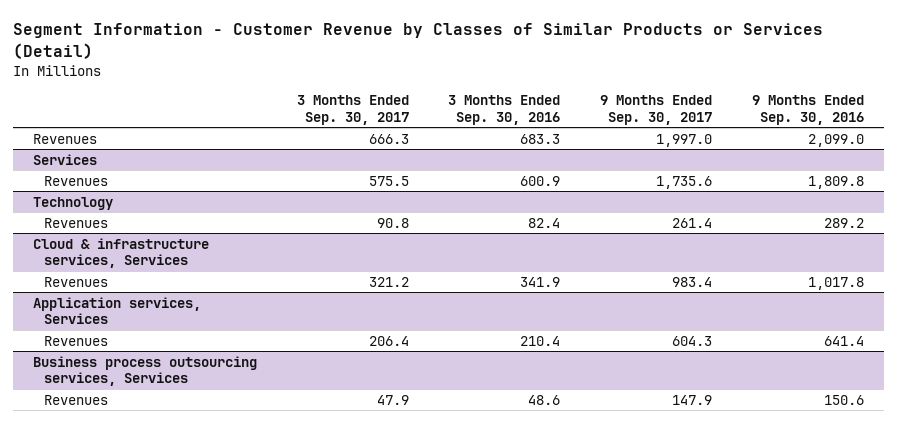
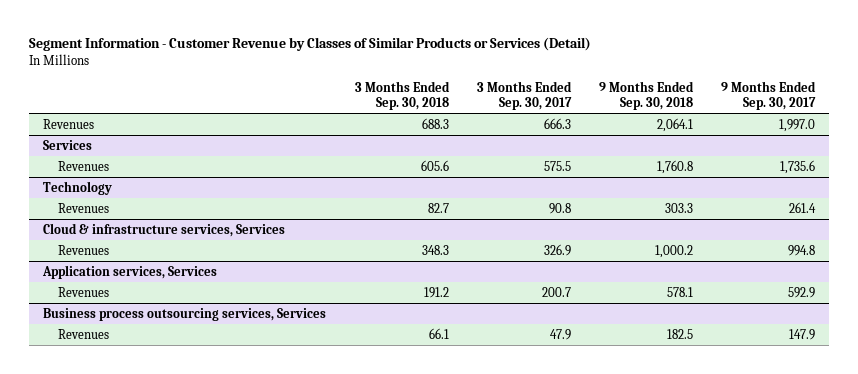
- | 3 Months Ended Sep. 30, 2017 | 3 Months Ended Sep. 30, 2016 | 9 Months Ended Sep. 30, 2017 | 9 Months Ended Sep. 30, 2016
+ | 3 Months Ended Sep. 30, 2018 | 3 Months Ended Sep. 30, 2017 | 9 Months Ended Sep. 30, 2018 | 9 Months Ended Sep. 30, 2017
@ Cloud & infrastructure services, Services
- Revenues | 321.2 | 341.9 | 983.4 | 1,017.8
+ Revenues | 348.3 | 326.9 | 1,000.2 | 994.8
@ Application services, Services
- Revenues | 206.4 | 210.4 | 604.3 | 641.4
+ Revenues | 191.2 | 200.7 | 578.1 | 592.9

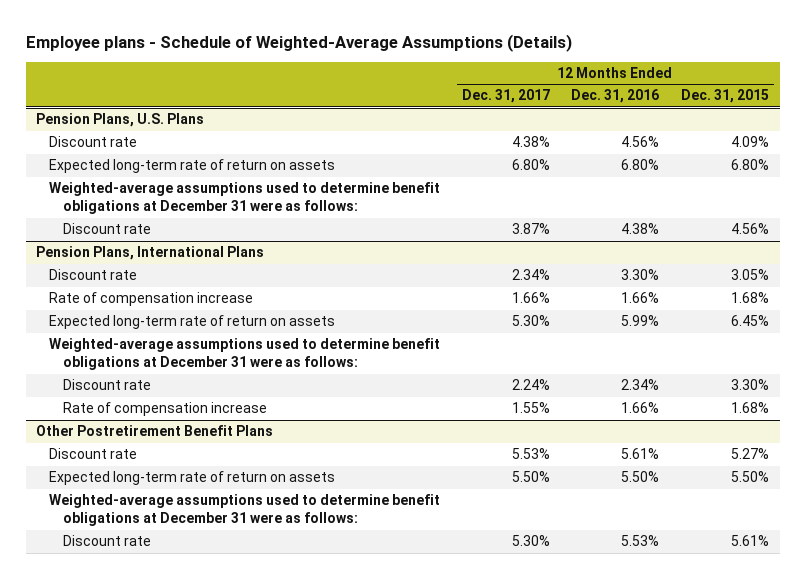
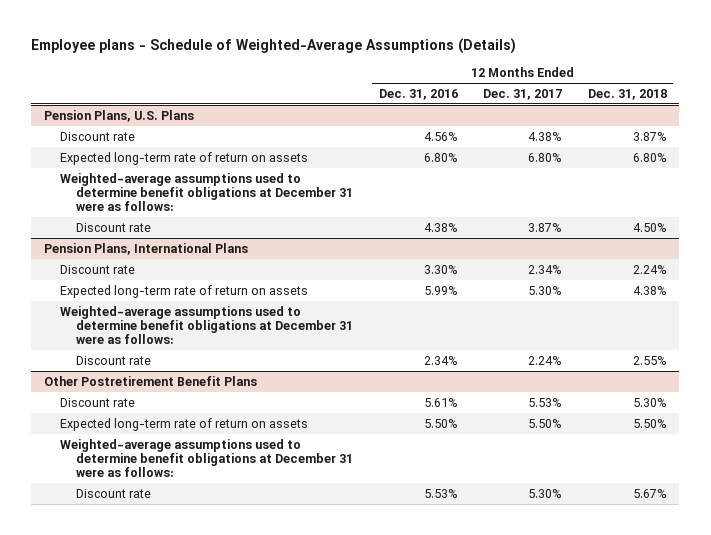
- | 12 Months Ended Dec. 31, 2017 | 12 Months Ended Dec. 31, 2016 | 12 Months Ended Dec. 31, 2015
+ | 12 Months Ended Dec. 31, 2016 | 12 Months Ended Dec. 31, 2017 | 12 Months Ended Dec. 31, 2018
@ Pension Plans, International Plans
- Rate of compensation increase | 1.66% | 1.66% | 1.68%
- Rate of compensation increase | 1.55% | 1.66% | 1.68%

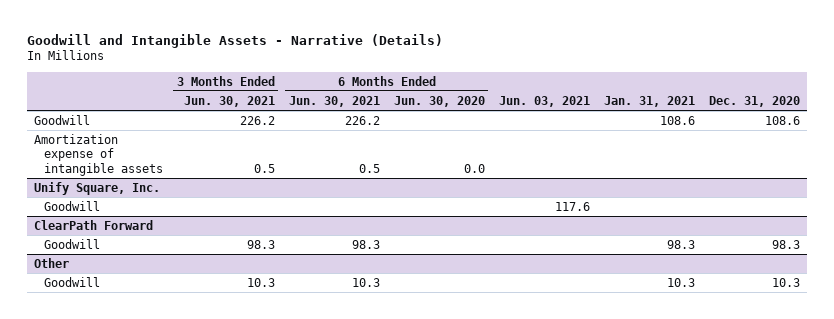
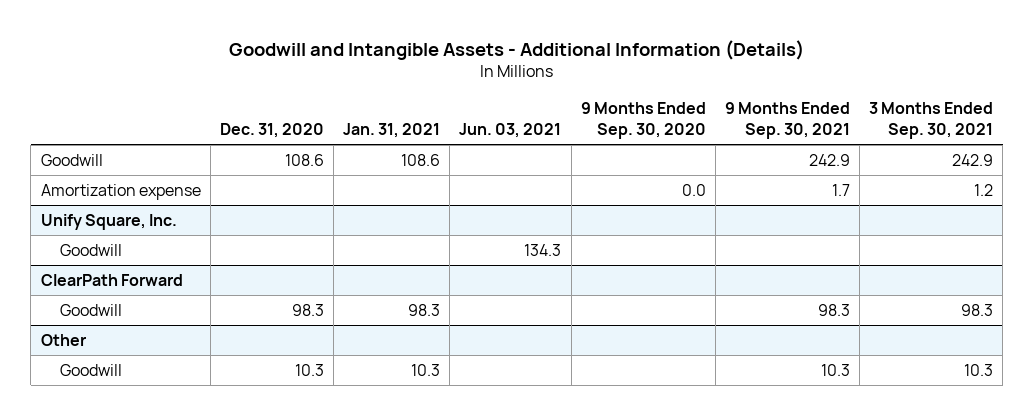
- Goodwill and Intangible Assets - Narrative (Details)
+ Goodwill and Intangible Assets - Additional Information (Details)
- | 3 Months Ended Jun. 30, 2021 | 6 Months Ended Jun. 30, 2021 | 6 Months Ended Jun. 30, 2020 | Jun. 03, 2021 | Jan. 31, 2021 | Dec. 31, 2020
+ | Dec. 31, 2020 | Jan. 31, 2021 | Jun. 03, 2021 | 9 Months Ended Sep. 30, 2020 | 9 Months Ended Sep. 30, 2021 | 3 Months Ended Sep. 30, 2021
- Amortization expense of intangible assets | 0.5 | 0.5 | 0.0 | | |
+ Amortization expense | | | | 0.0 | 1.7 | 1.2
@ Unify Square, Inc.
- Goodwill | | | | 117.6 | |
+ Goodwill | | | 134.3 | | |

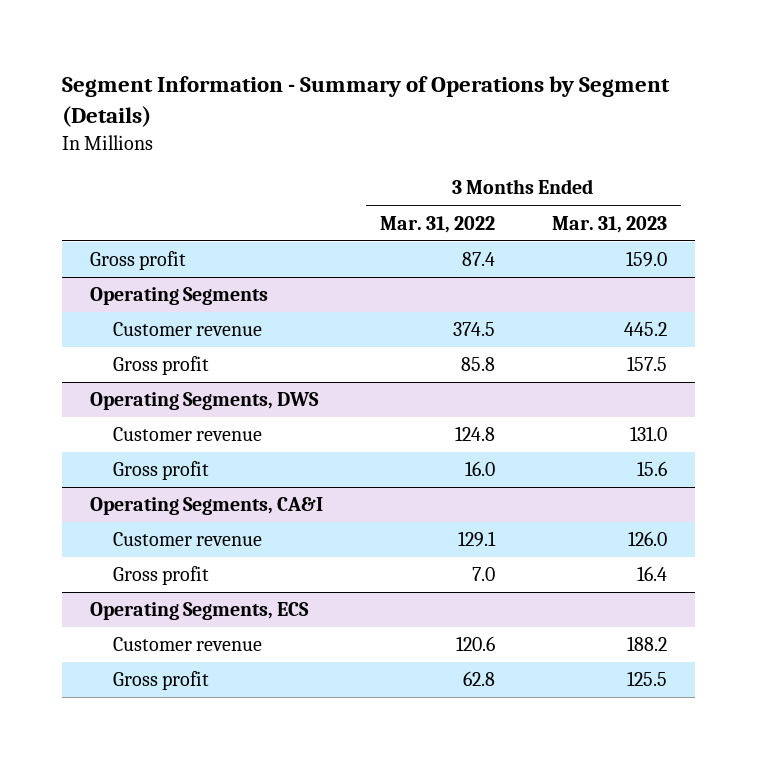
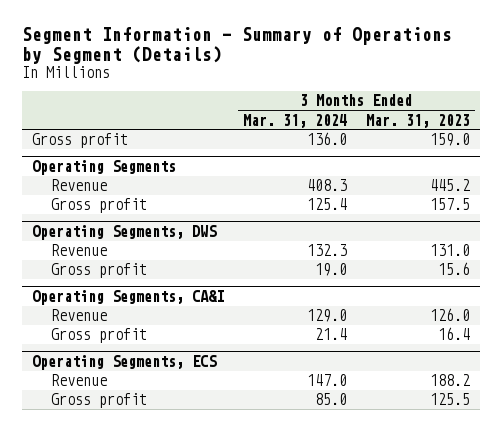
- | 3 Months Ended Mar. 31, 2022 | 3 Months Ended Mar. 31, 2023
+ | 3 Months Ended Mar. 31, 2024 | 3 Months Ended Mar. 31, 2023
@ Operating Segments
- Customer revenue | 374.5 | 445.2
+ Revenue | 408.3 | 445.2
@ Operating Segments, DWS
- Customer revenue | 124.8 | 131.0
+ Revenue | 132.3 | 131.0
@ Operating Segments, CA&I
- Customer revenue | 129.1 | 126.0
+ Revenue | 129.0 | 126.0
@ Operating Segments, ECS
- Customer revenue | 120.6 | 188.2
+ Revenue | 147.0 | 188.2

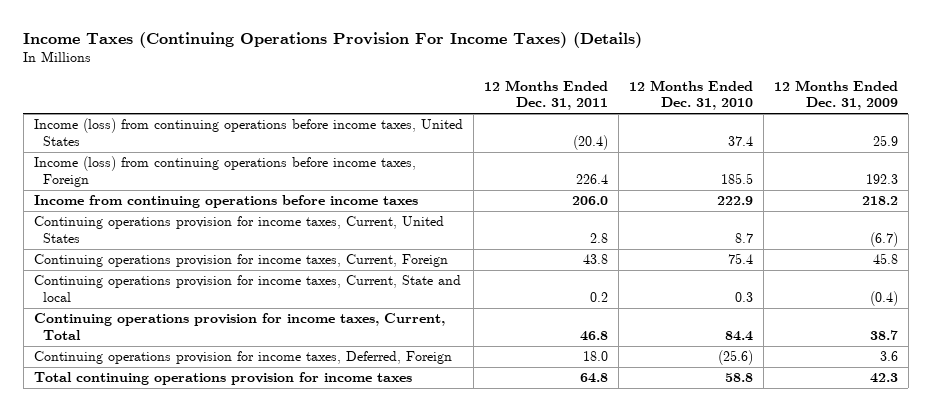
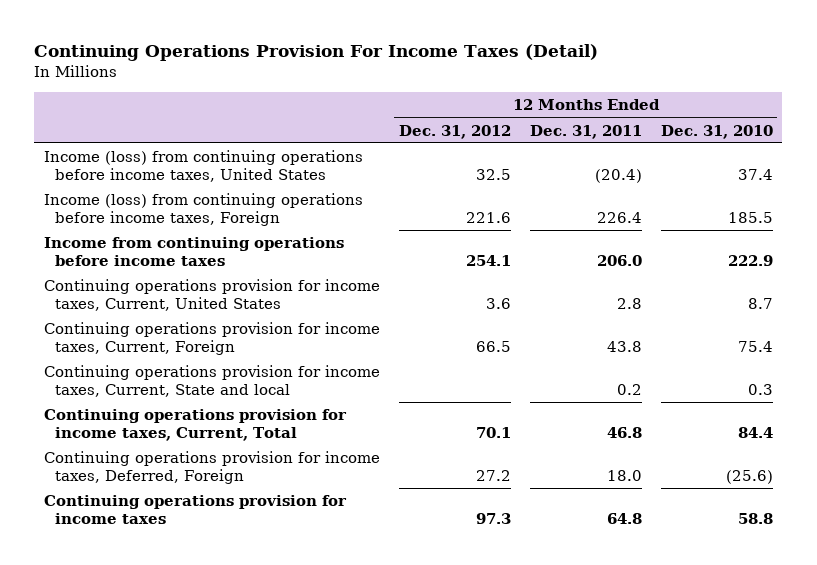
- Income Taxes (Continuing Operations Provision For Income Taxes) (Details)
+ Continuing Operations Provision For Income Taxes (Detail)
- | 12 Months Ended Dec. 31, 2011 | 12 Months Ended Dec. 31, 2010 | 12 Months Ended Dec. 31, 2009
+ | 12 Months Ended Dec. 31, 2012 | 12 Months Ended Dec. 31, 2011 | 12 Months Ended Dec. 31, 2010
- Total continuing operations provision for income taxes | 64.8 | 58.8 | 42.3
+ Continuing operations provision for income taxes | 97.3 | 64.8 | 58.8

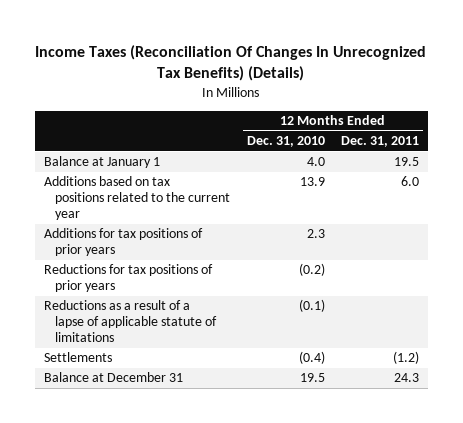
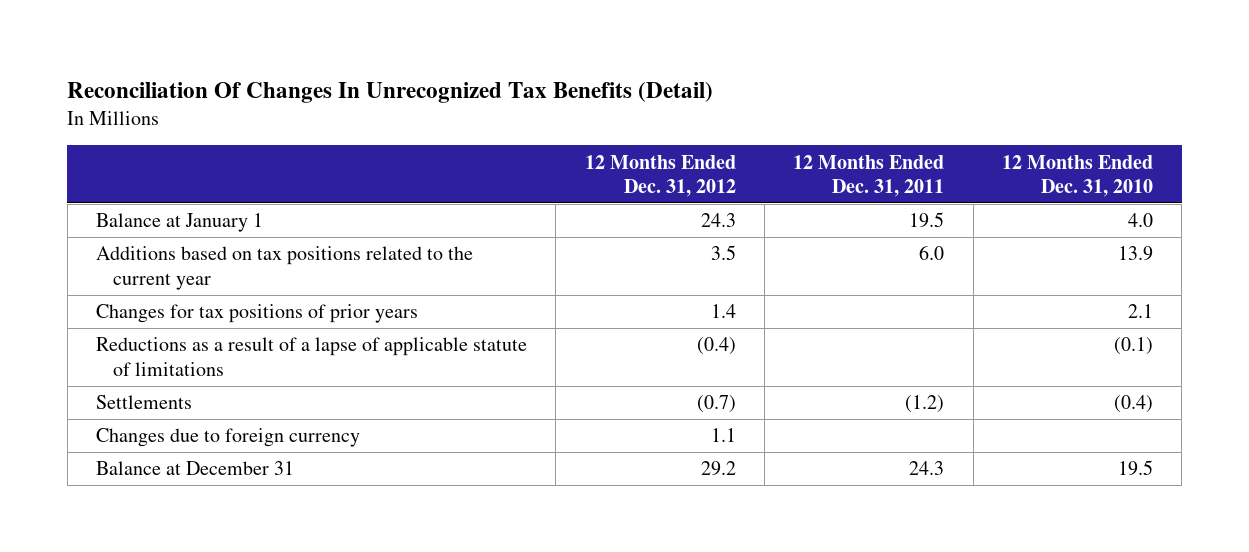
- Income Taxes (Reconciliation Of Changes In Unrecognized Tax Benefits) (Details)
+ Reconciliation Of Changes In Unrecognized Tax Benefits (Detail)
- | 12 Months Ended Dec. 31, 2010 | 12 Months Ended Dec. 31, 2011
+ | 12 Months Ended Dec. 31, 2012 | 12 Months Ended Dec. 31, 2011 | 12 Months Ended Dec. 31, 2010
- Additions for tax positions of prior years | 2.3 |
- Reductions for tax positions of prior years | (0.2) |
+ Changes for tax positions of prior years | 1.4 | | 2.1
+ Changes due to foreign currency | 1.1 | |

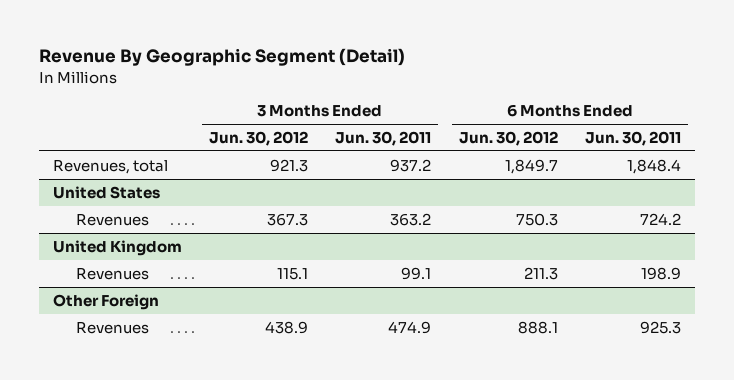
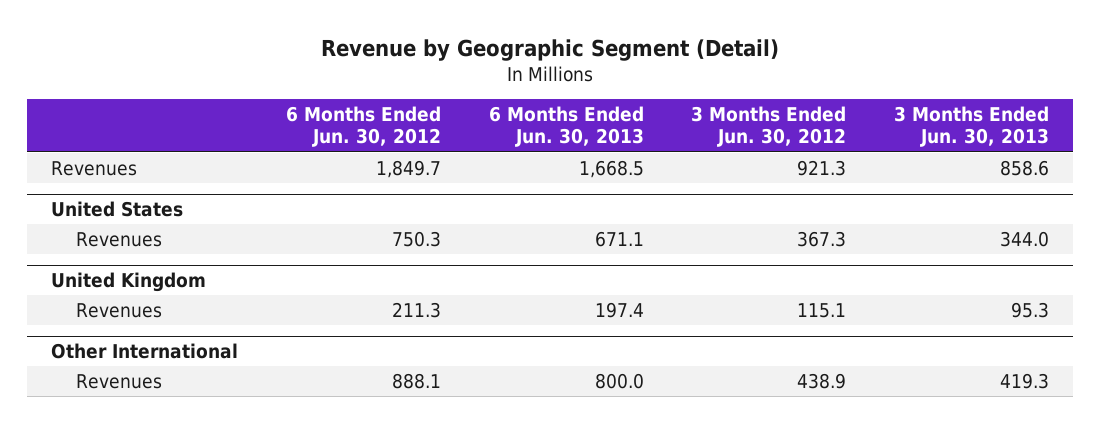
- Revenue By Geographic Segment (Detail)
+ Revenue by Geographic Segment (Detail)
- | 3 Months Ended Jun. 30, 2012 | 3 Months Ended Jun. 30, 2011 | 6 Months Ended Jun. 30, 2012 | 6 Months Ended Jun. 30, 2011
+ | 6 Months Ended Jun. 30, 2012 | 6 Months Ended Jun. 30, 2013 | 3 Months Ended Jun. 30, 2012 | 3 Months Ended Jun. 30, 2013
- Revenues, total | 921.3 | 937.2 | 1,849.7 | 1,848.4
+ Revenues | 1,849.7 | 1,668.5 | 921.3 | 858.6
- Other Foreign
+ Other International

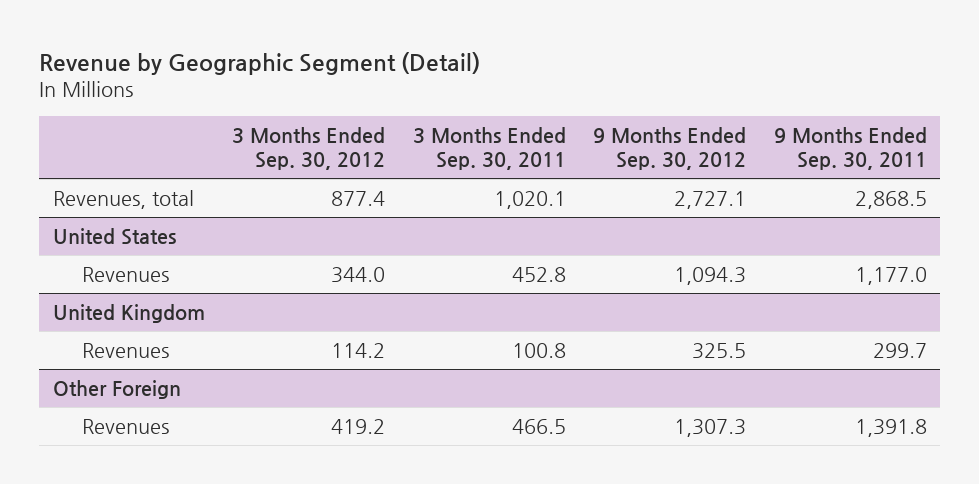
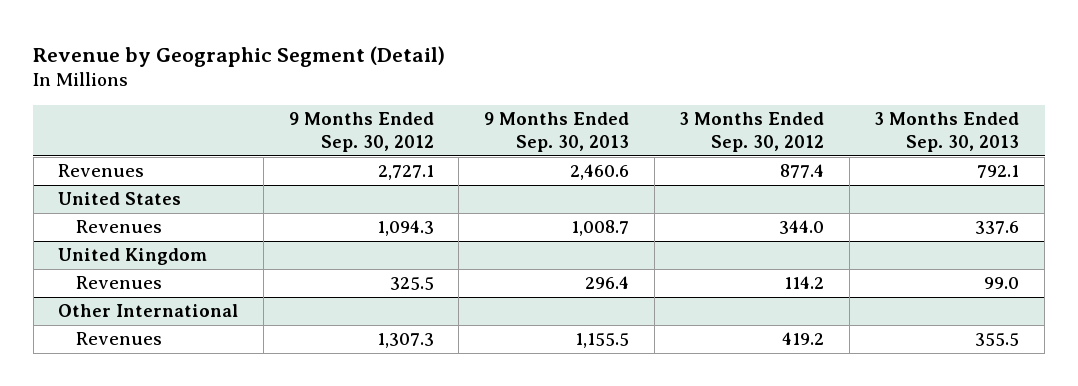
- | 3 Months Ended Sep. 30, 2012 | 3 Months Ended Sep. 30, 2011 | 9 Months Ended Sep. 30, 2012 | 9 Months Ended Sep. 30, 2011
+ | 9 Months Ended Sep. 30, 2012 | 9 Months Ended Sep. 30, 2013 | 3 Months Ended Sep. 30, 2012 | 3 Months Ended Sep. 30, 2013
- Revenues, total | 877.4 | 1,020.1 | 2,727.1 | 2,868.5
+ Revenues | 2,727.1 | 2,460.6 | 877.4 | 792.1
- Other Foreign
+ Other International

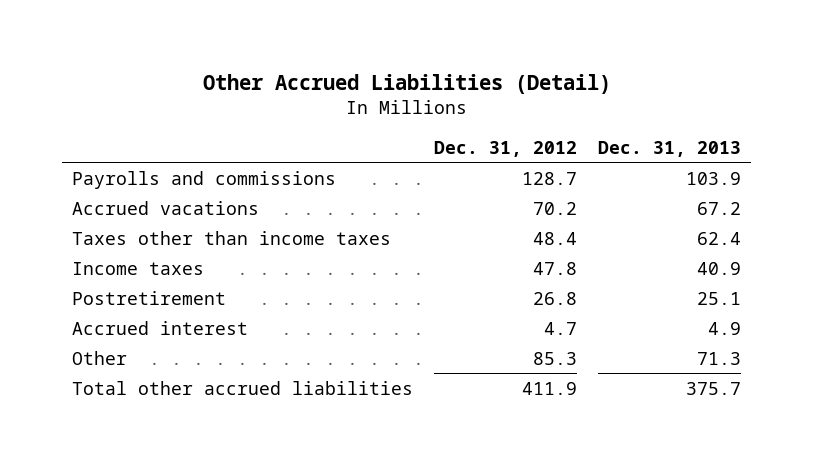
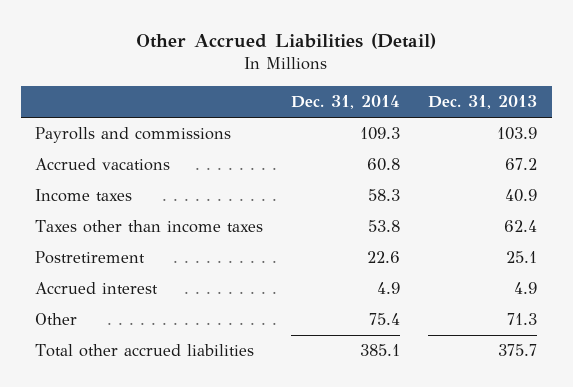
- | Dec. 31, 2012 | Dec. 31, 2013
+ | Dec. 31, 2014 | Dec. 31, 2013
moved down: Taxes other than income taxes | 53.8 | 62.4

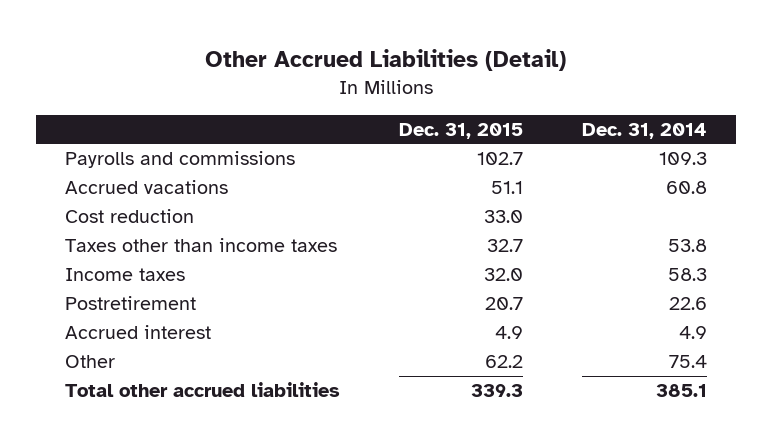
- | Dec. 31, 2014 | Dec. 31, 2013
+ | Dec. 31, 2015 | Dec. 31, 2014
+ Cost reduction | 33.0 |
moved down: Income taxes | 32.0 | 58.3

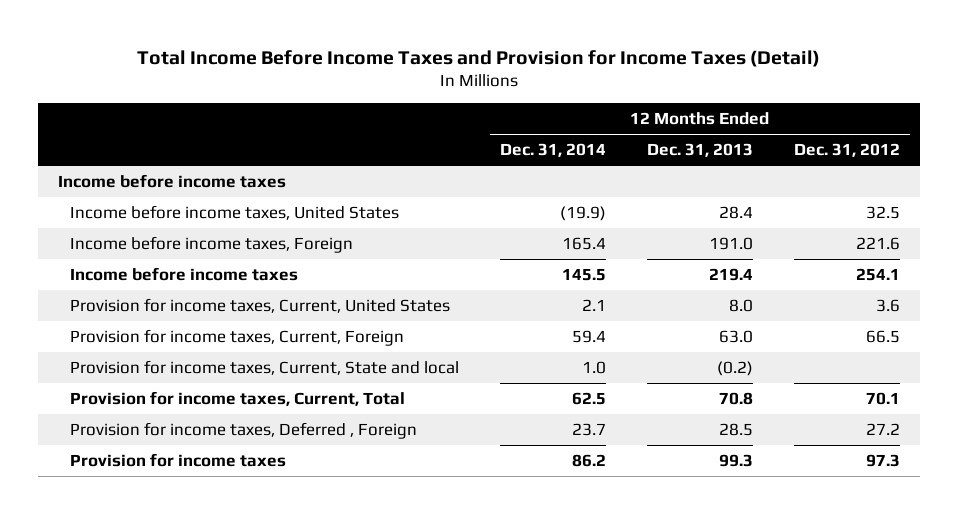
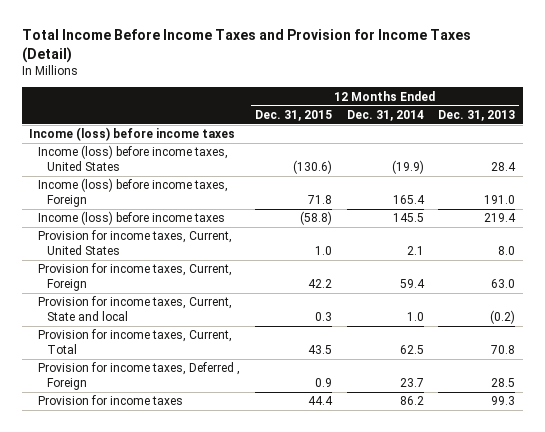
- | 12 Months Ended Dec. 31, 2014 | 12 Months Ended Dec. 31, 2013 | 12 Months Ended Dec. 31, 2012
+ | 12 Months Ended Dec. 31, 2015 | 12 Months Ended Dec. 31, 2014 | 12 Months Ended Dec. 31, 2013
- Income before income taxes
- Income before income taxes, United States | (19.9) | 28.4 | 32.5
- Income before income taxes, Foreign | 165.4 | 191.0 | 221.6
- Income before income taxes | 145.5 | 219.4 | 254.1
+ Income (loss) before income taxes
+ Income (loss) before income taxes, United States | (130.6) | (19.9) | 28.4
+ Income (loss) before income taxes, Foreign | 71.8 | 165.4 | 191.0
+ Income (loss) before income taxes | (58.8) | 145.5 | 219.4

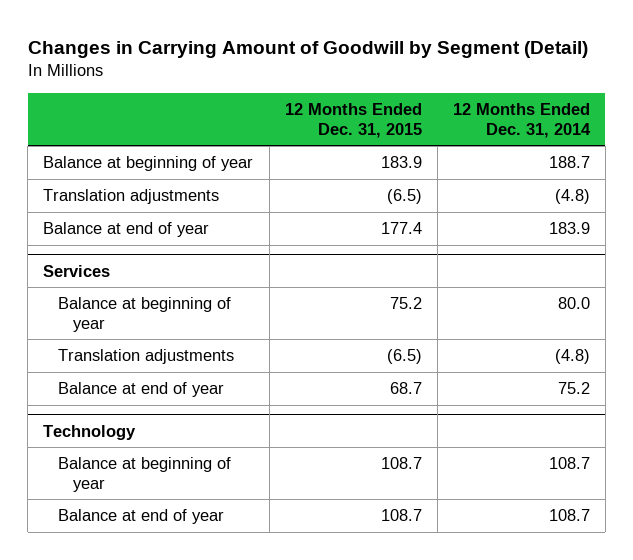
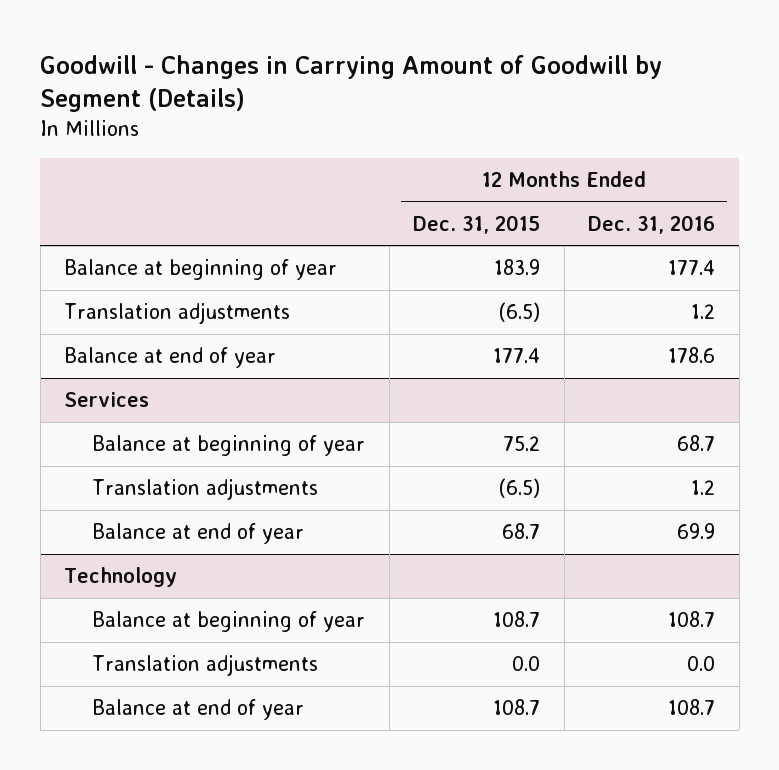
- Changes in Carrying Amount of Goodwill by Segment (Detail)
+ Goodwill - Changes in Carrying Amount of Goodwill by Segment (Details)
- | 12 Months Ended Dec. 31, 2015 | 12 Months Ended Dec. 31, 2014
+ | 12 Months Ended Dec. 31, 2015 | 12 Months Ended Dec. 31, 2016
@ Technology
+ Translation adjustments | 0.0 | 0.0

